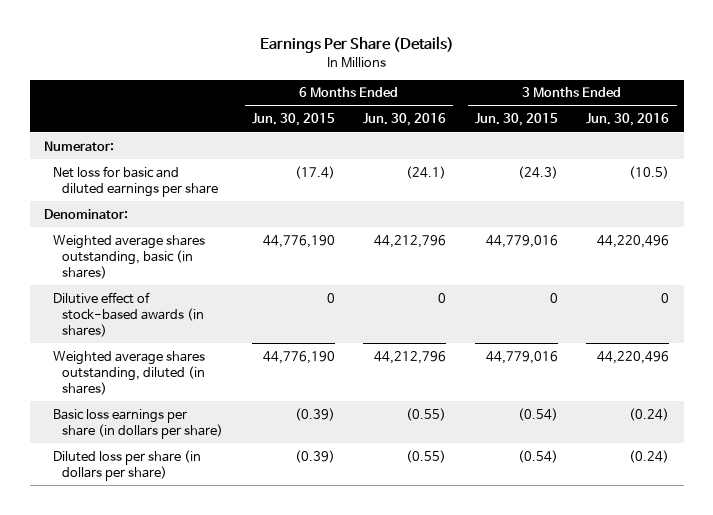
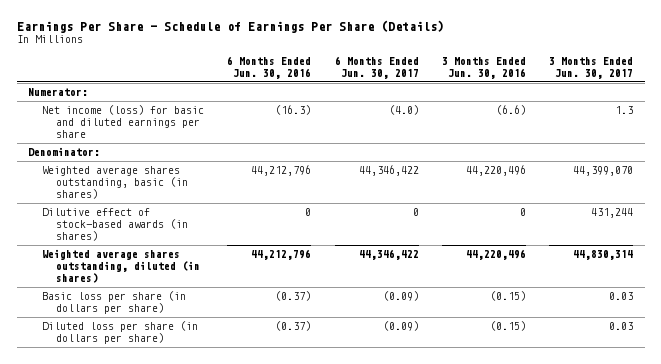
- Earnings Per Share (Details)
+ Earnings Per Share - Schedule of Earnings Per Share (Details)
- | 6 Months Ended Jun. 30, 2015 | 6 Months Ended Jun. 30, 2016 | 3 Months Ended Jun. 30, 2015 | 3 Months Ended Jun. 30, 2016
+ | 6 Months Ended Jun. 30, 2016 | 6 Months Ended Jun. 30, 2017 | 3 Months Ended Jun. 30, 2016 | 3 Months Ended Jun. 30, 2017
- Net loss for basic and diluted earnings per share | (17.4) | (24.1) | (24.3) | (10.5)
+ Net income (loss) for basic and diluted earnings per share | (16.3) | (4.0) | (6.6) | 1.3
- Basic loss earnings per share (in dollars per share) | (0.39) | (0.55) | (0.54) | (0.24)
- Diluted loss per share (in dollars per share) | (0.39) | (0.55) | (0.54) | (0.24)
+ Basic loss per share (in dollars per share) | (0.37) | (0.09) | (0.15) | 0.03
+ Diluted loss per share (in dollars per share) | (0.37) | (0.09) | (0.15) | 0.03

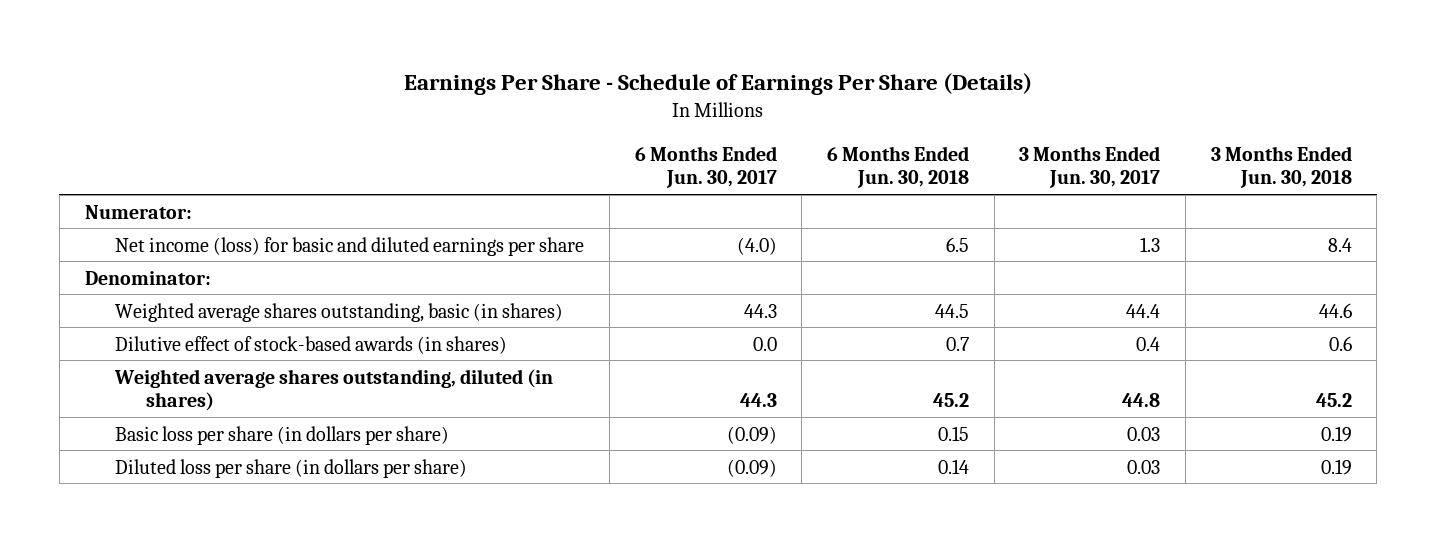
- | 6 Months Ended Jun. 30, 2016 | 6 Months Ended Jun. 30, 2017 | 3 Months Ended Jun. 30, 2016 | 3 Months Ended Jun. 30, 2017
+ | 6 Months Ended Jun. 30, 2017 | 6 Months Ended Jun. 30, 2018 | 3 Months Ended Jun. 30, 2017 | 3 Months Ended Jun. 30, 2018
- Weighted average shares outstanding, basic (in shares) | 44,212,796 | 44,346,422 | 44,220,496 | 44,399,070
- Dilutive effect of stock-based awards (in shares) | 0 | 0 | 0 | 431,244
- Weighted average shares outstanding, diluted (in shares) | 44,212,796 | 44,346,422 | 44,220,496 | 44,830,314
+ Weighted average shares outstanding, basic (in shares) | 44.3 | 44.5 | 44.4 | 44.6
+ Dilutive effect of stock-based awards (in shares) | 0.0 | 0.7 | 0.4 | 0.6
+ Weighted average shares outstanding, diluted (in shares) | 44.3 | 45.2 | 44.8 | 45.2

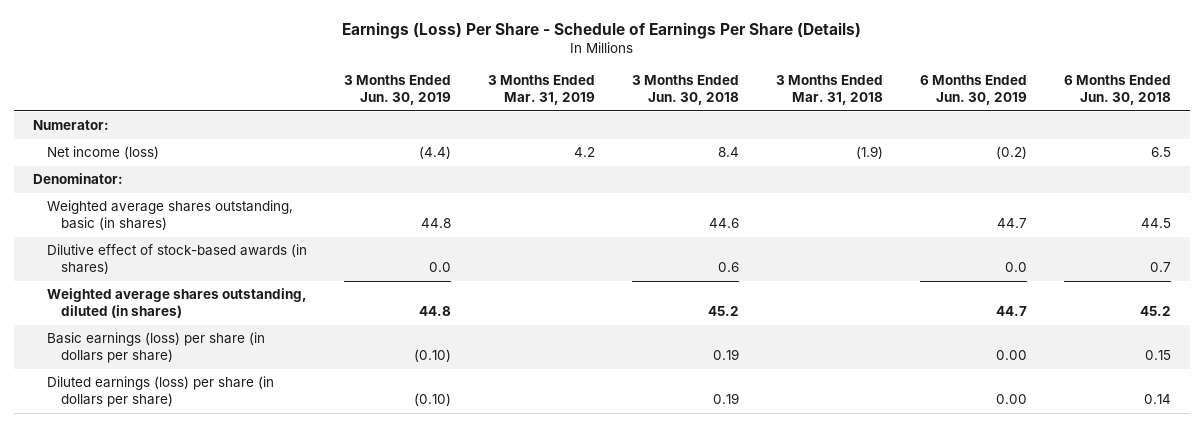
- Earnings Per Share - Schedule of Earnings Per Share (Details)
+ Earnings (Loss) Per Share - Schedule of Earnings Per Share (Details)
- | 6 Months Ended Jun. 30, 2017 | 6 Months Ended Jun. 30, 2018 | 3 Months Ended Jun. 30, 2017 | 3 Months Ended Jun. 30, 2018
+ | 3 Months Ended Jun. 30, 2019 | 3 Months Ended Mar. 31, 2019 | 3 Months Ended Jun. 30, 2018 | 3 Months Ended Mar. 31, 2018 | 6 Months Ended Jun. 30, 2019 | 6 Months Ended Jun. 30, 2018
- Net income (loss) for basic and diluted earnings per share | (4.0) | 6.5 | 1.3 | 8.4
+ Net income (loss) | (4.4) | 4.2 | 8.4 | (1.9) | (0.2) | 6.5
- Basic loss per share (in dollars per share) | (0.09) | 0.15 | 0.03 | 0.19
- Diluted loss per share (in dollars per share) | (0.09) | 0.14 | 0.03 | 0.19
+ Basic earnings (loss) per share (in dollars per share) | (0.10) | | 0.19 | | 0.00 | 0.15
+ Diluted earnings (loss) per share (in dollars per share) | (0.10) | | 0.19 | | 0.00 | 0.14

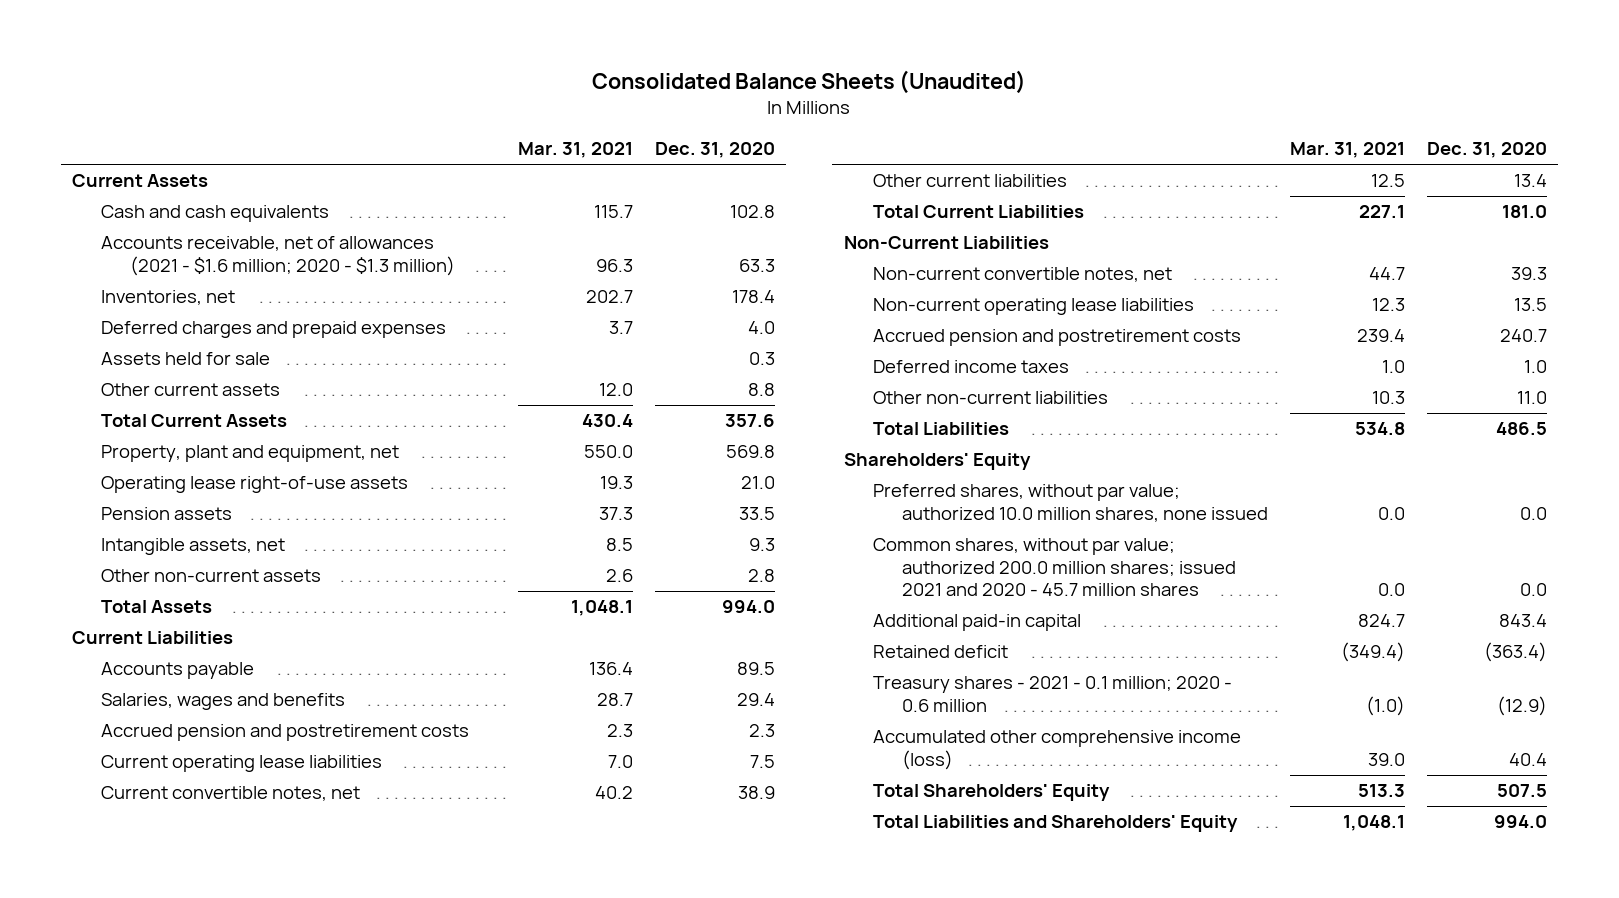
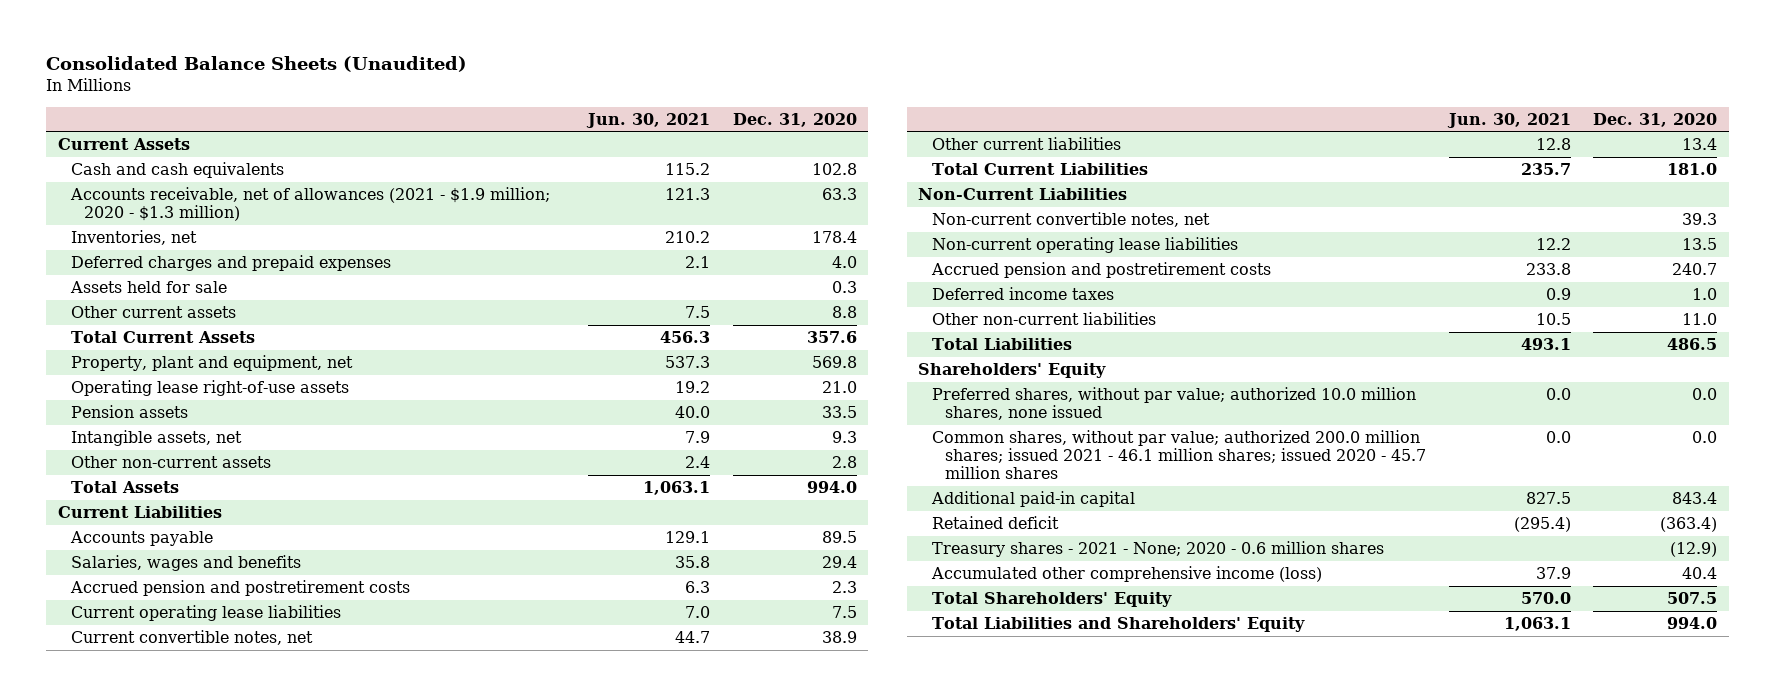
- | Mar. 31, 2021 | Dec. 31, 2020
+ | Jun. 30, 2021 | Dec. 31, 2020
- Accounts receivable, net of allowances (2021 - $1.6 million; 2020 - $1.3 million) | 96.3 | 63.3
+ Accounts receivable, net of allowances (2021 - $1.9 million; 2020 - $1.3 million) | 121.3 | 63.3
- Common shares, without par value; authorized 200.0 million shares; issued 2021 and 2020 - 45.7 million shares | 0.0 | 0.0
+ Common shares, without par value; authorized 200.0 million shares; issued 2021 - 46.1 million shares; issued 2020 - 45.7 million shares | 0.0 | 0.0
- Treasury shares - 2021 - 0.1 million; 2020 - 0.6 million | (1.0) | (12.9)
+ Treasury shares - 2021 - None; 2020 - 0.6 million shares | | (12.9)

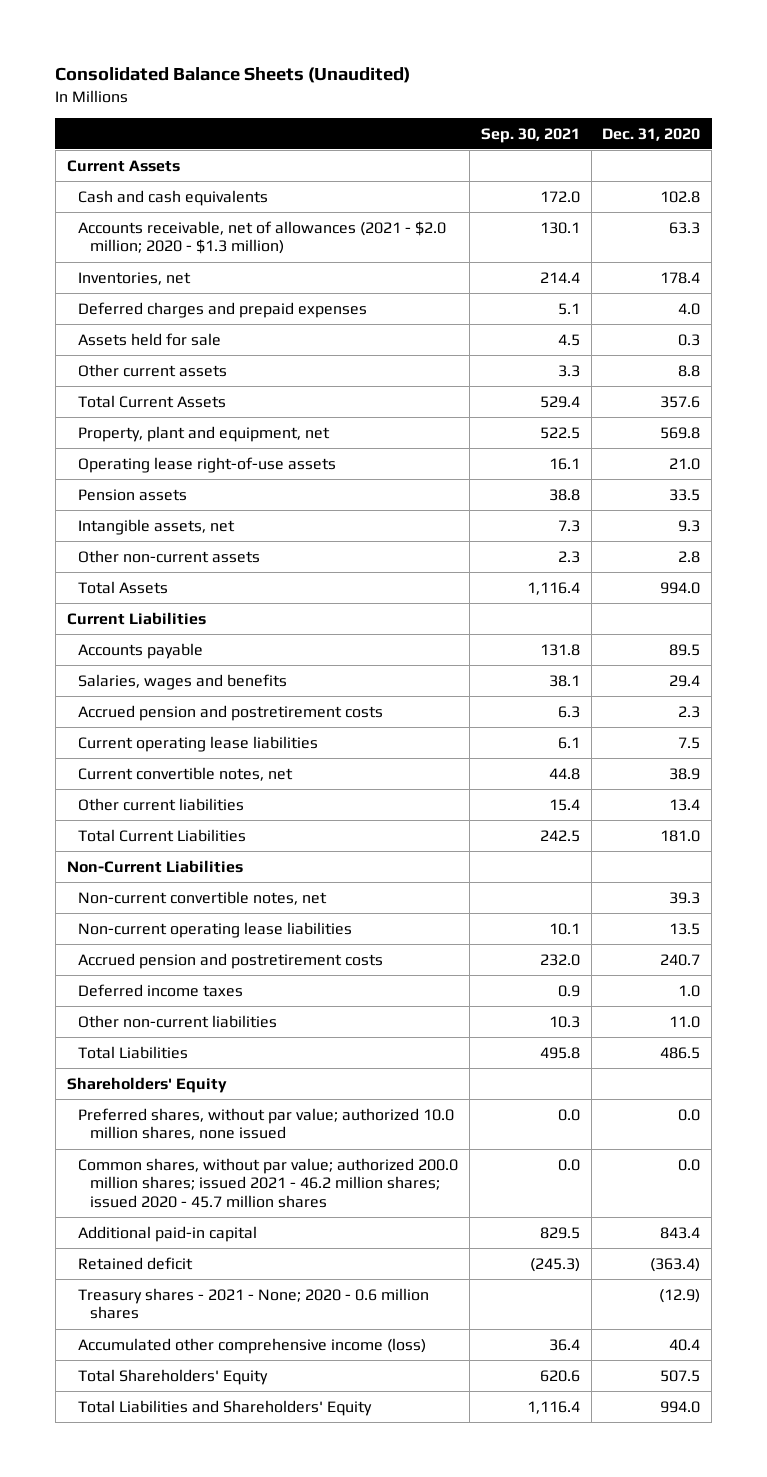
- | Jun. 30, 2021 | Dec. 31, 2020
+ | Sep. 30, 2021 | Dec. 31, 2020
- Accounts receivable, net of allowances (2021 - $1.9 million; 2020 - $1.3 million) | 121.3 | 63.3
+ Accounts receivable, net of allowances (2021 - $2.0 million; 2020 - $1.3 million) | 130.1 | 63.3
- Common shares, without par value; authorized 200.0 million shares; issued 2021 - 46.1 million shares; issued 2020 - 45.7 million shares | 0.0 | 0.0
+ Common shares, without par value; authorized 200.0 million shares; issued 2021 - 46.2 million shares; issued 2020 - 45.7 million shares | 0.0 | 0.0

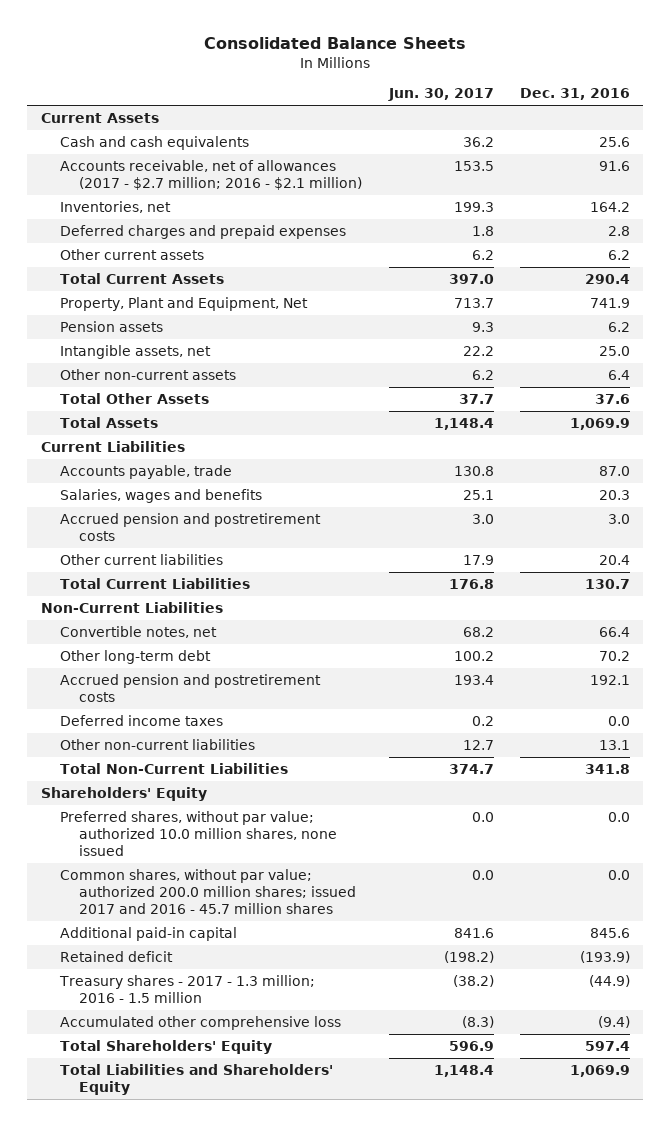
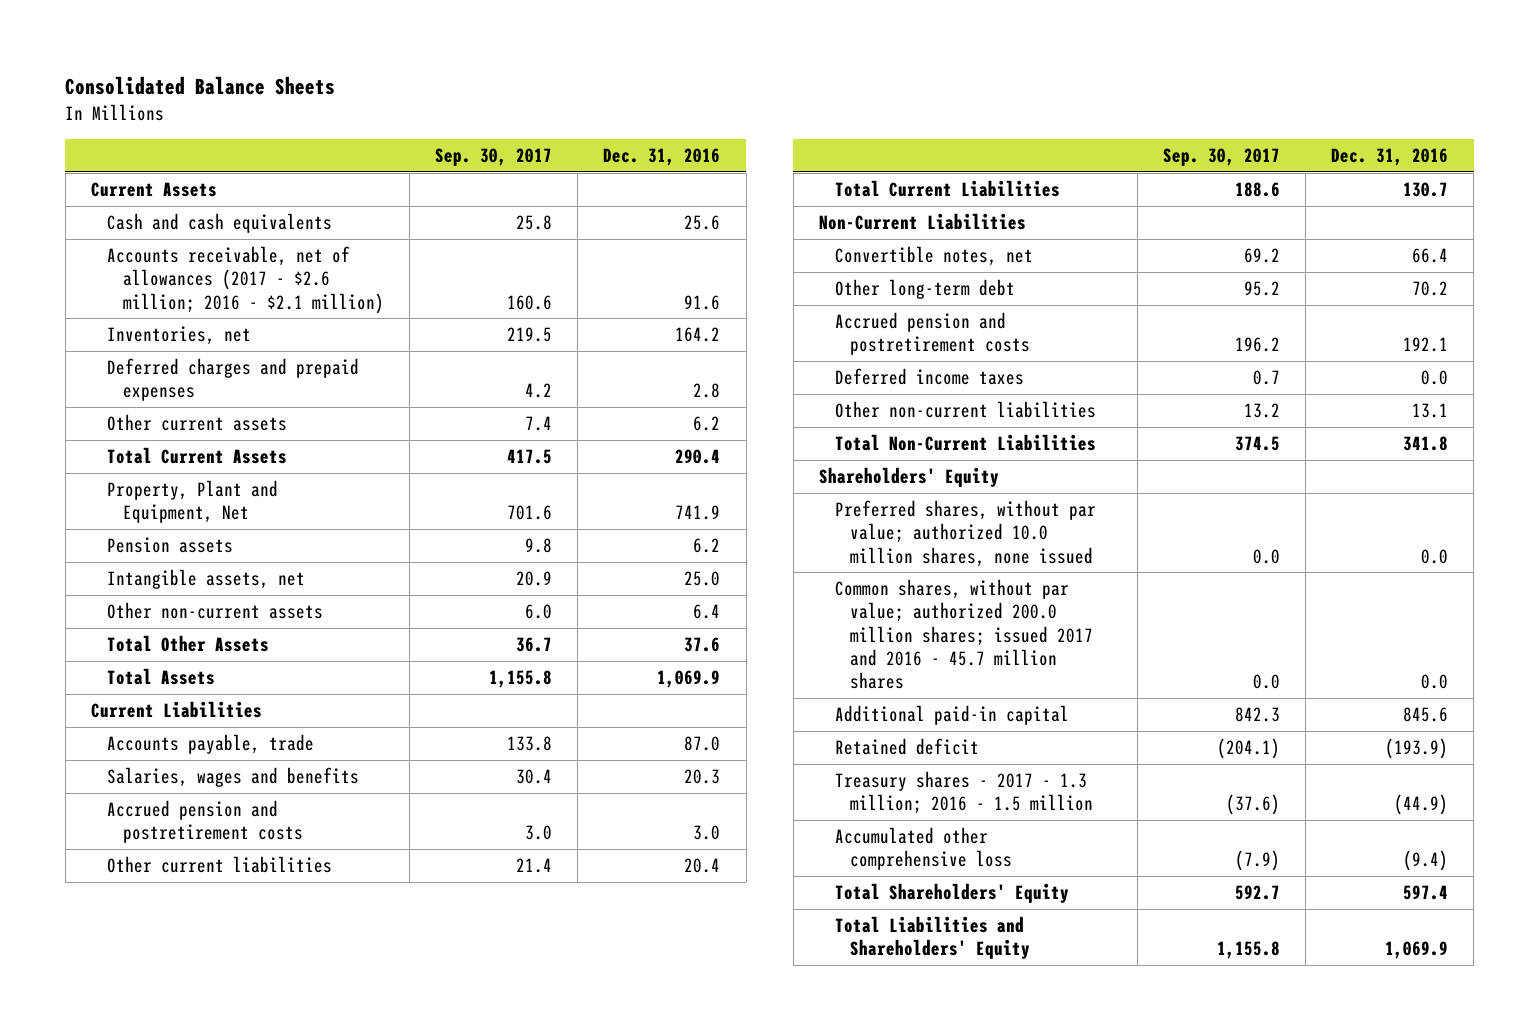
- | Jun. 30, 2017 | Dec. 31, 2016
+ | Sep. 30, 2017 | Dec. 31, 2016
- Accounts receivable, net of allowances (2017 - $2.7 million; 2016 - $2.1 million) | 153.5 | 91.6
+ Accounts receivable, net of allowances (2017 - $2.6 million; 2016 - $2.1 million) | 160.6 | 91.6

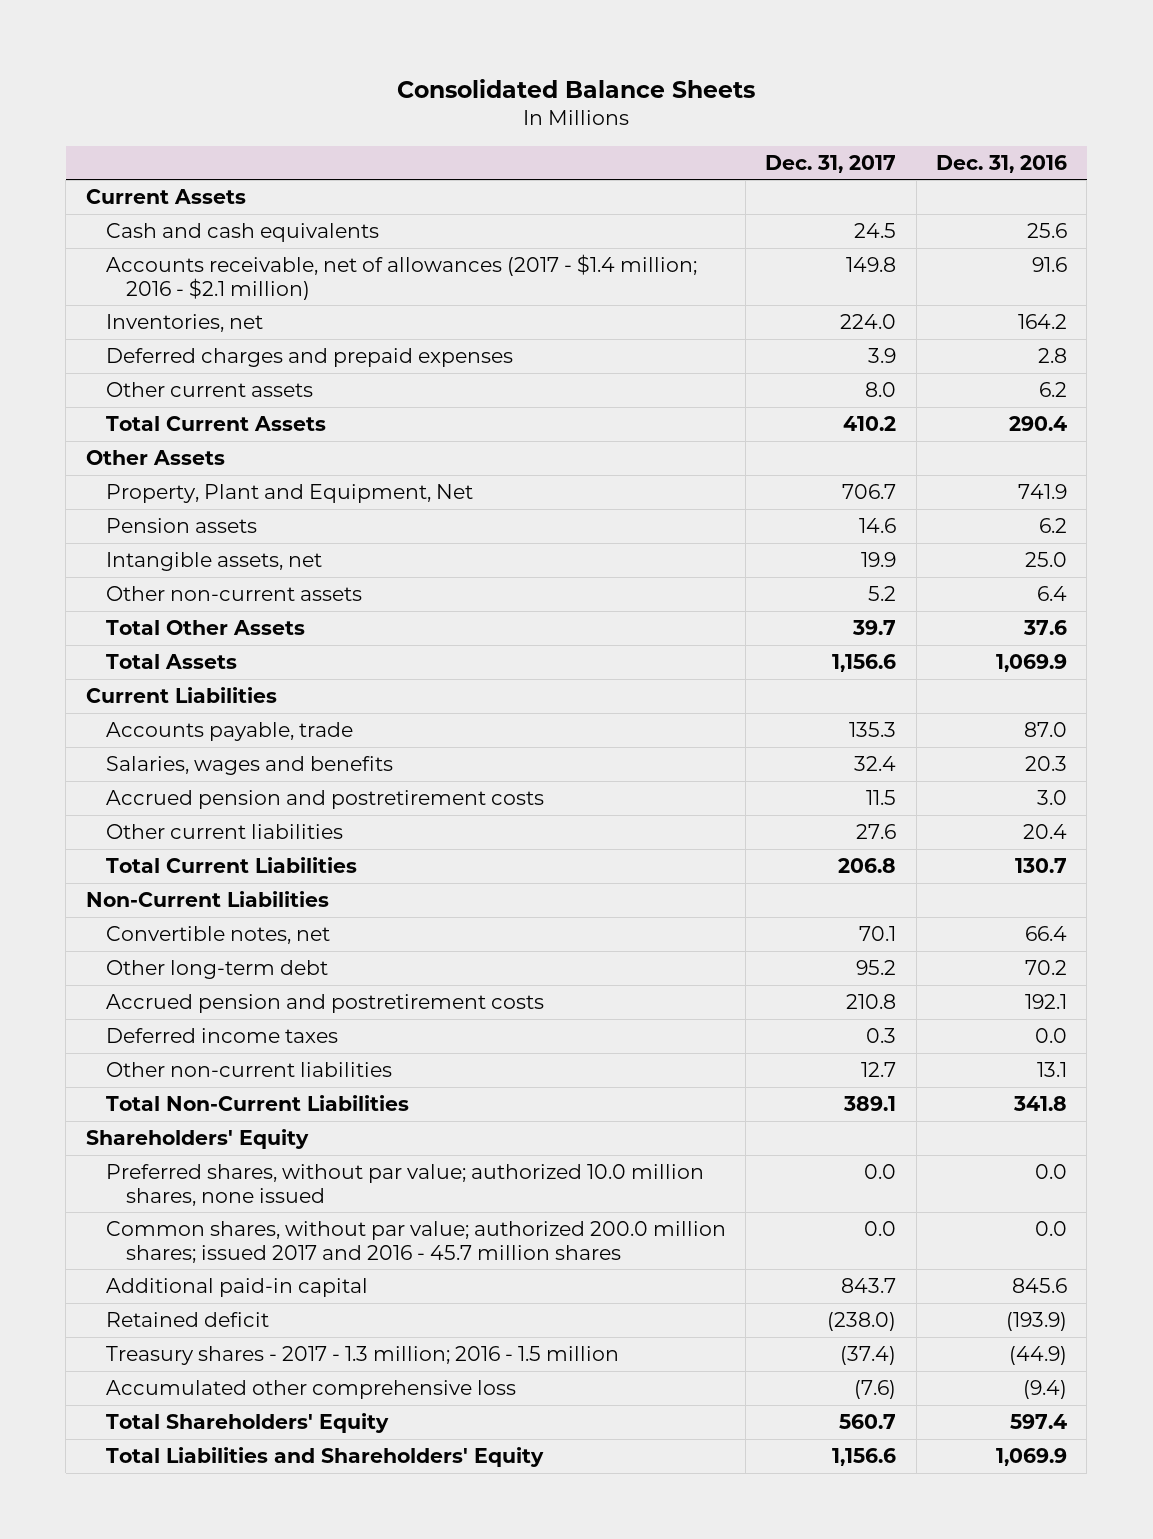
- | Sep. 30, 2017 | Dec. 31, 2016
+ | Dec. 31, 2017 | Dec. 31, 2016
- Accounts receivable, net of allowances (2017 - $2.6 million; 2016 - $2.1 million) | 160.6 | 91.6
+ Accounts receivable, net of allowances (2017 - $1.4 million; 2016 - $2.1 million) | 149.8 | 91.6
+ Other Assets

